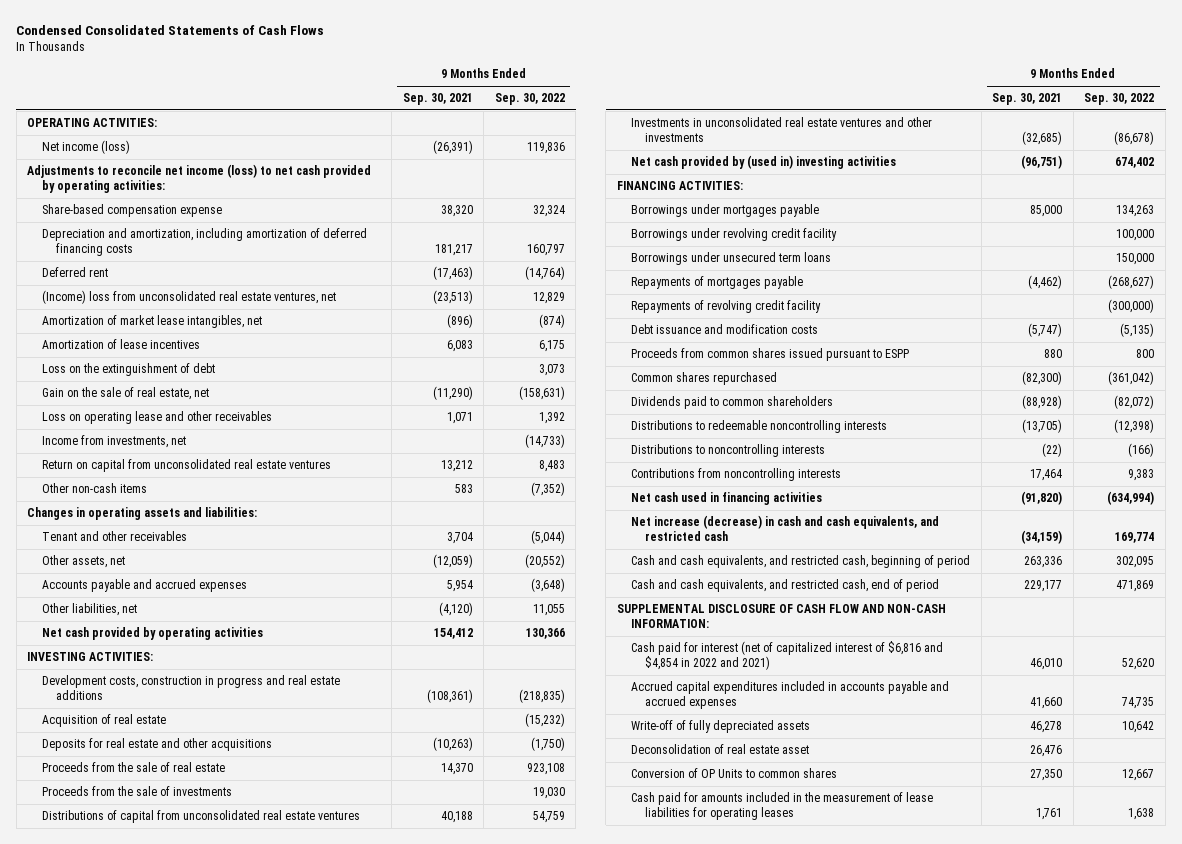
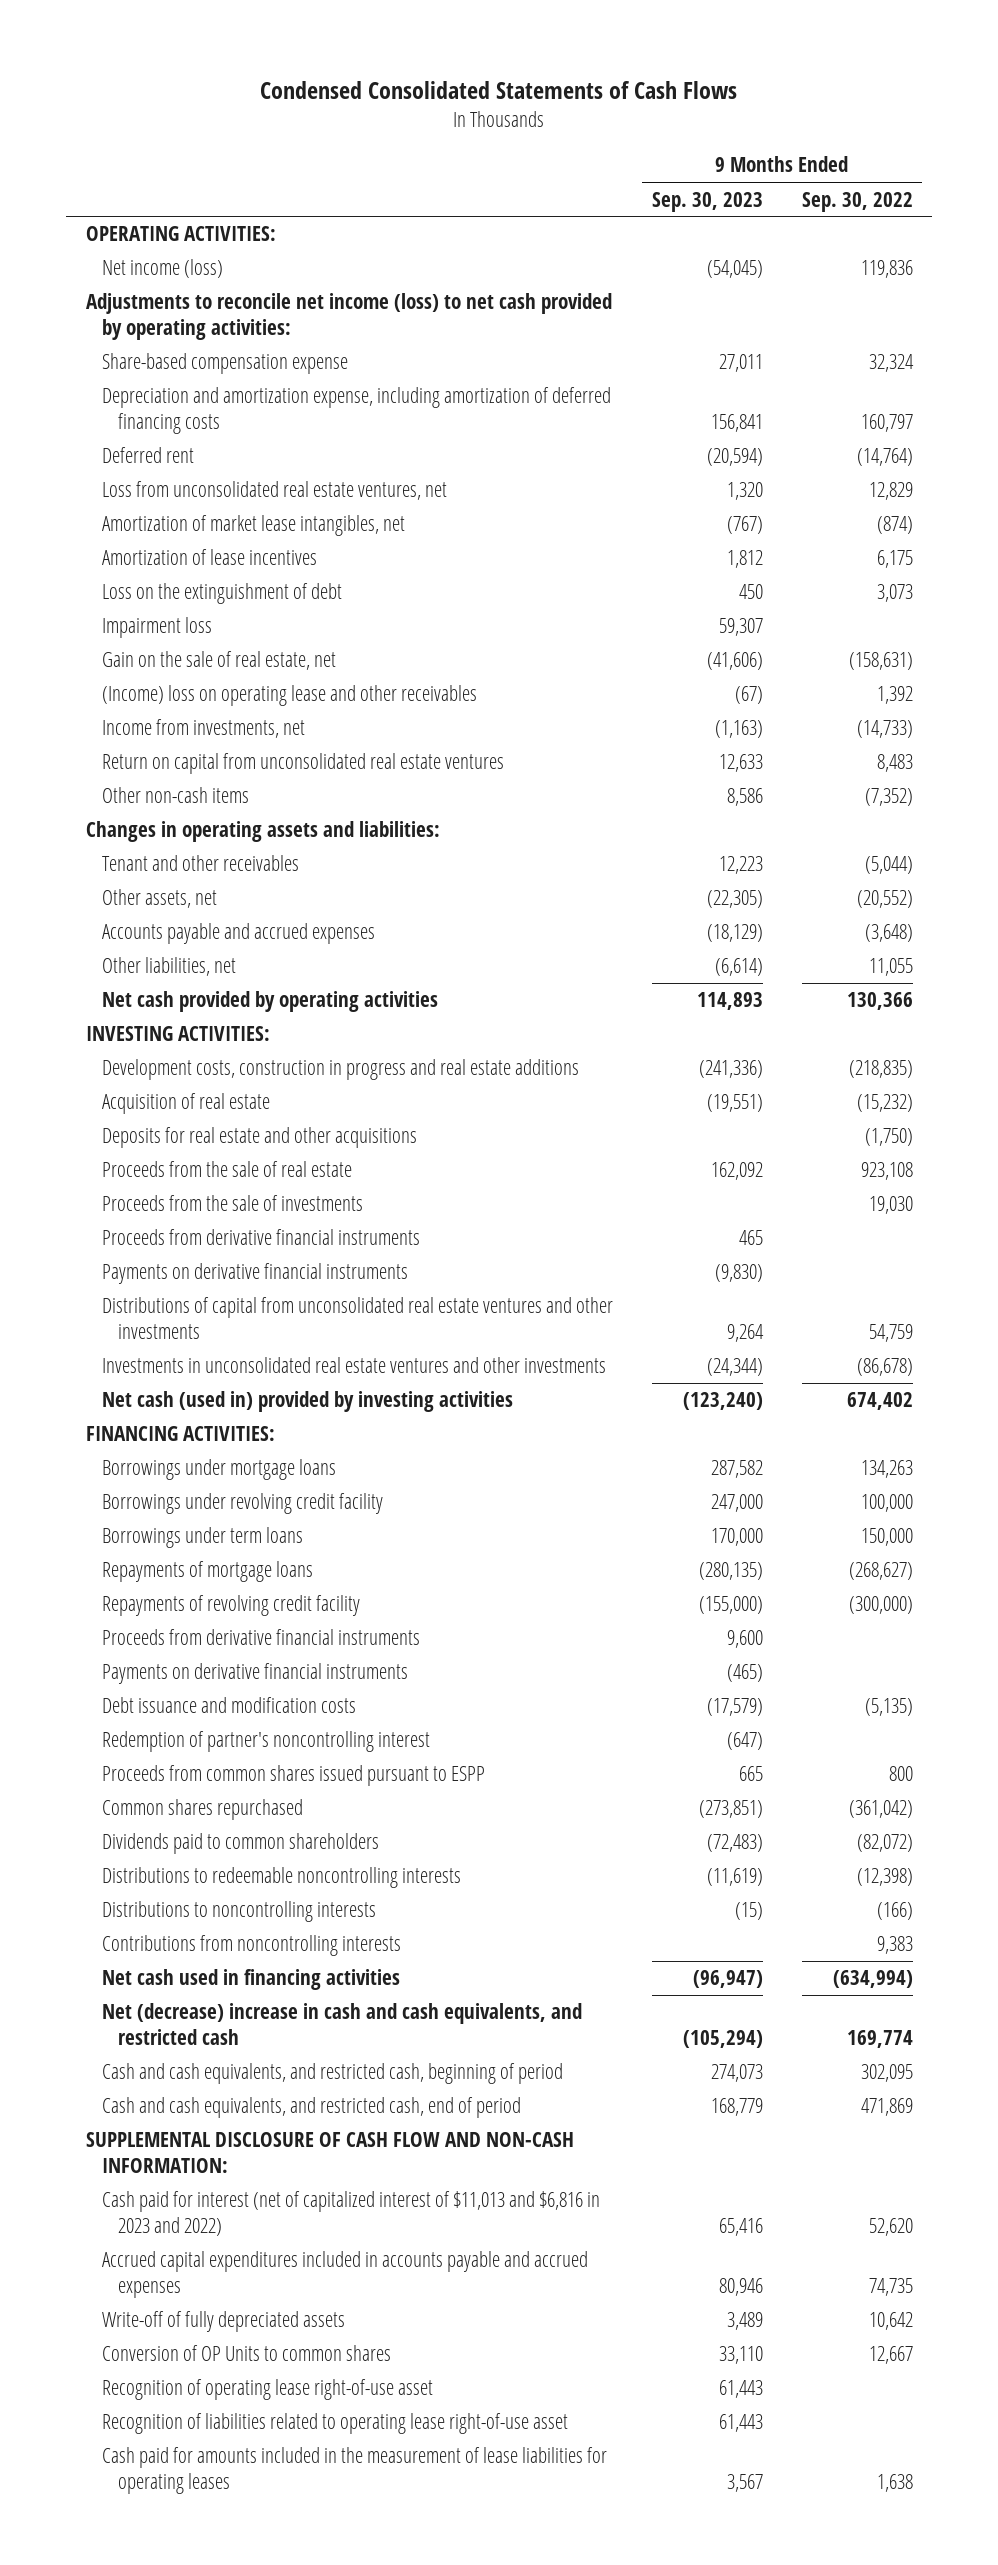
- | 9 Months Ended Sep. 30, 2021 | 9 Months Ended Sep. 30, 2022
+ | 9 Months Ended Sep. 30, 2023 | 9 Months Ended Sep. 30, 2022
- Depreciation and amortization, including amortization of deferred financing costs | 181,217 | 160,797
+ Depreciation and amortization expense, including amortization of deferred financing costs | 156,841 | 160,797
- (Income) loss from unconsolidated real estate ventures, net | (23,513) | 12,829
+ Loss from unconsolidated real estate ventures, net | 1,320 | 12,829
+ Impairment loss | 59,307 |
- Loss on operating lease and other receivables | 1,071 | 1,392
+ (Income) loss on operating lease and other receivables | (67) | 1,392
- Distributions of capital from unconsolidated real estate ventures | 40,188 | 54,759
+ Proceeds from derivative financial instruments | 465 |
+ Payments on derivative financial instruments | (9,830) |
+ Distributions of capital from unconsolidated real estate ventures and other investments | 9,264 | 54,759
- Net cash provided by (used in) investing activities | (96,751) | 674,402
+ Net cash (used in) provided by investing activities | (123,240) | 674,402
- Borrowings under mortgages payable | 85,000 | 134,263
+ Borrowings under mortgage loans | 287,582 | 134,263
- Borrowings under unsecured term loans | | 150,000
- Repayments of mortgages payable | (4,462) | (268,627)
+ Borrowings under term loans | 170,000 | 150,000
+ Repayments of mortgage loans | (280,135) | (268,627)
+ Proceeds from derivative financial instruments | 9,600 |
+ Payments on derivative financial instruments | (465) |
+ Redemption of partner's noncontrolling interest | (647) |
- Net increase (decrease) in cash and cash equivalents, and restricted cash | (34,159) | 169,774
+ Net (decrease) increase in cash and cash equivalents, and restricted cash | (105,294) | 169,774
- Cash paid for interest (net of capitalized interest of $6,816 and $4,854 in 2022 and 2021) | 46,010 | 52,620
+ Cash paid for interest (net of capitalized interest of $11,013 and $6,816 in 2023 and 2022) | 65,416 | 52,620
- Deconsolidation of real estate asset | 26,476 |
+ Recognition of operating lease right-of-use asset | 61,443 |
+ Recognition of liabilities related to operating lease right-of-use asset | 61,443 |

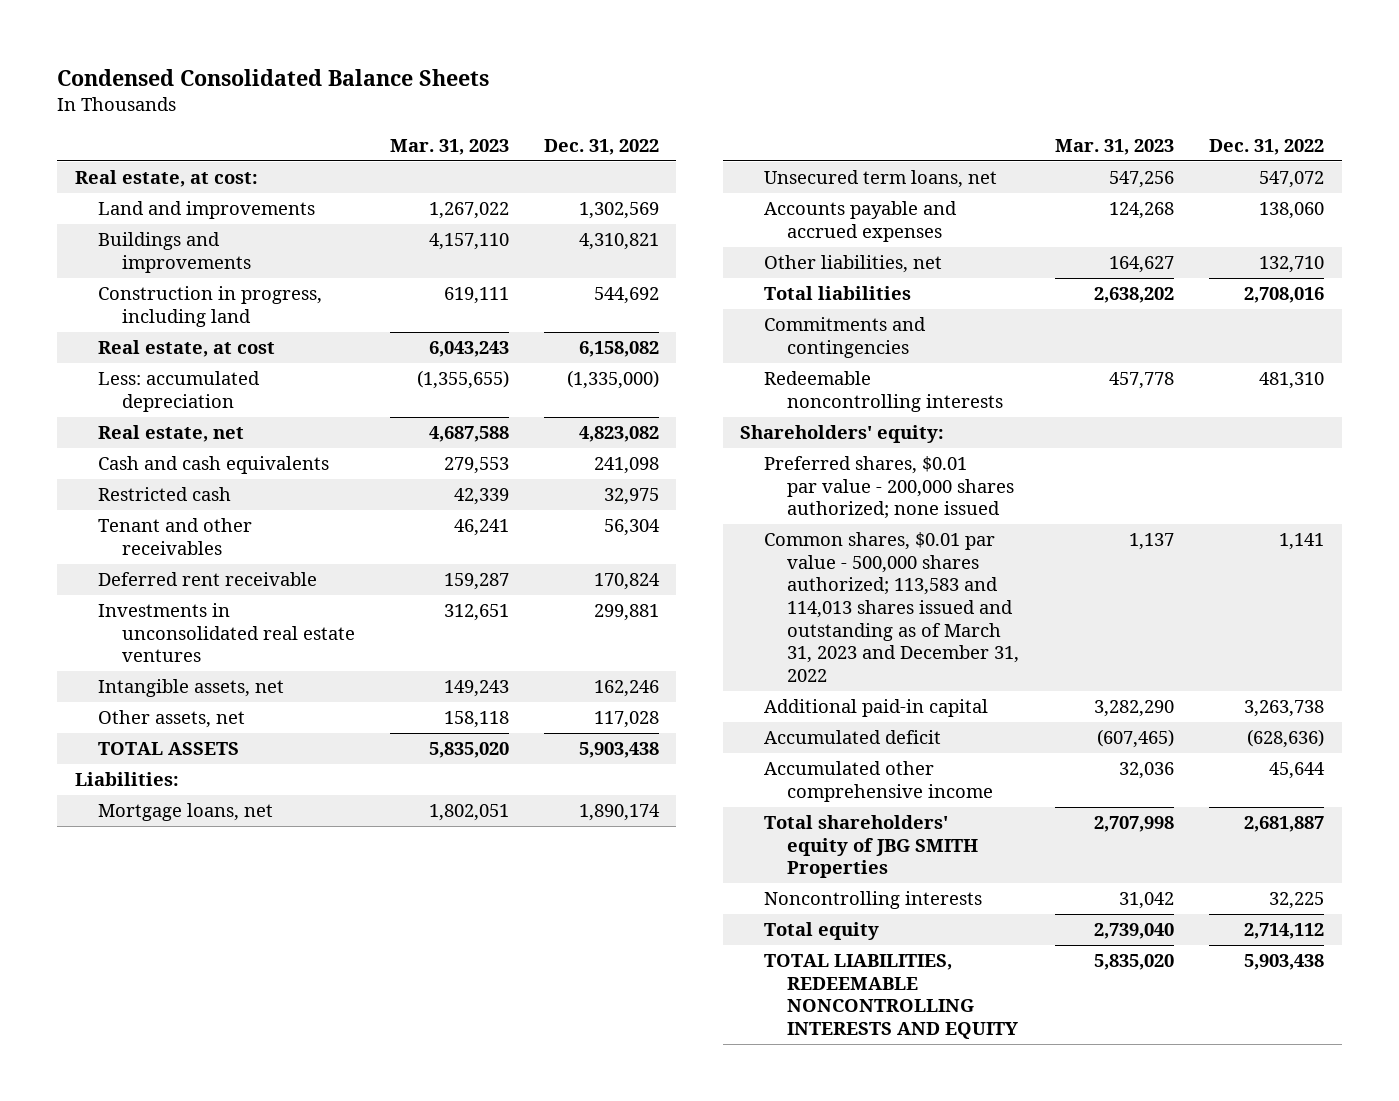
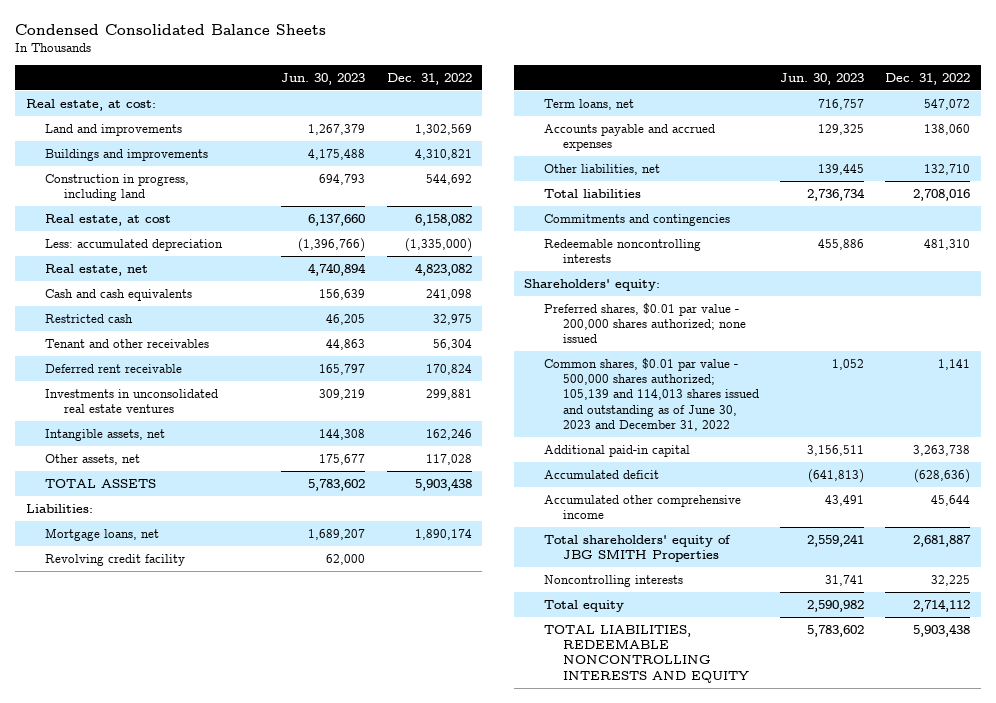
- | Mar. 31, 2023 | Dec. 31, 2022
+ | Jun. 30, 2023 | Dec. 31, 2022
- Unsecured term loans, net | 547,256 | 547,072
+ Revolving credit facility | 62,000 |
+ Term loans, net | 716,757 | 547,072
- Common shares, $0.01 par value - 500,000 shares authorized; 113,583 and 114,013 shares issued and outstanding as of March 31, 2023 and December 31, 2022 | 1,137 | 1,141
+ Common shares, $0.01 par value - 500,000 shares authorized; 105,139 and 114,013 shares issued and outstanding as of June 30, 2023 and December 31, 2022 | 1,052 | 1,141

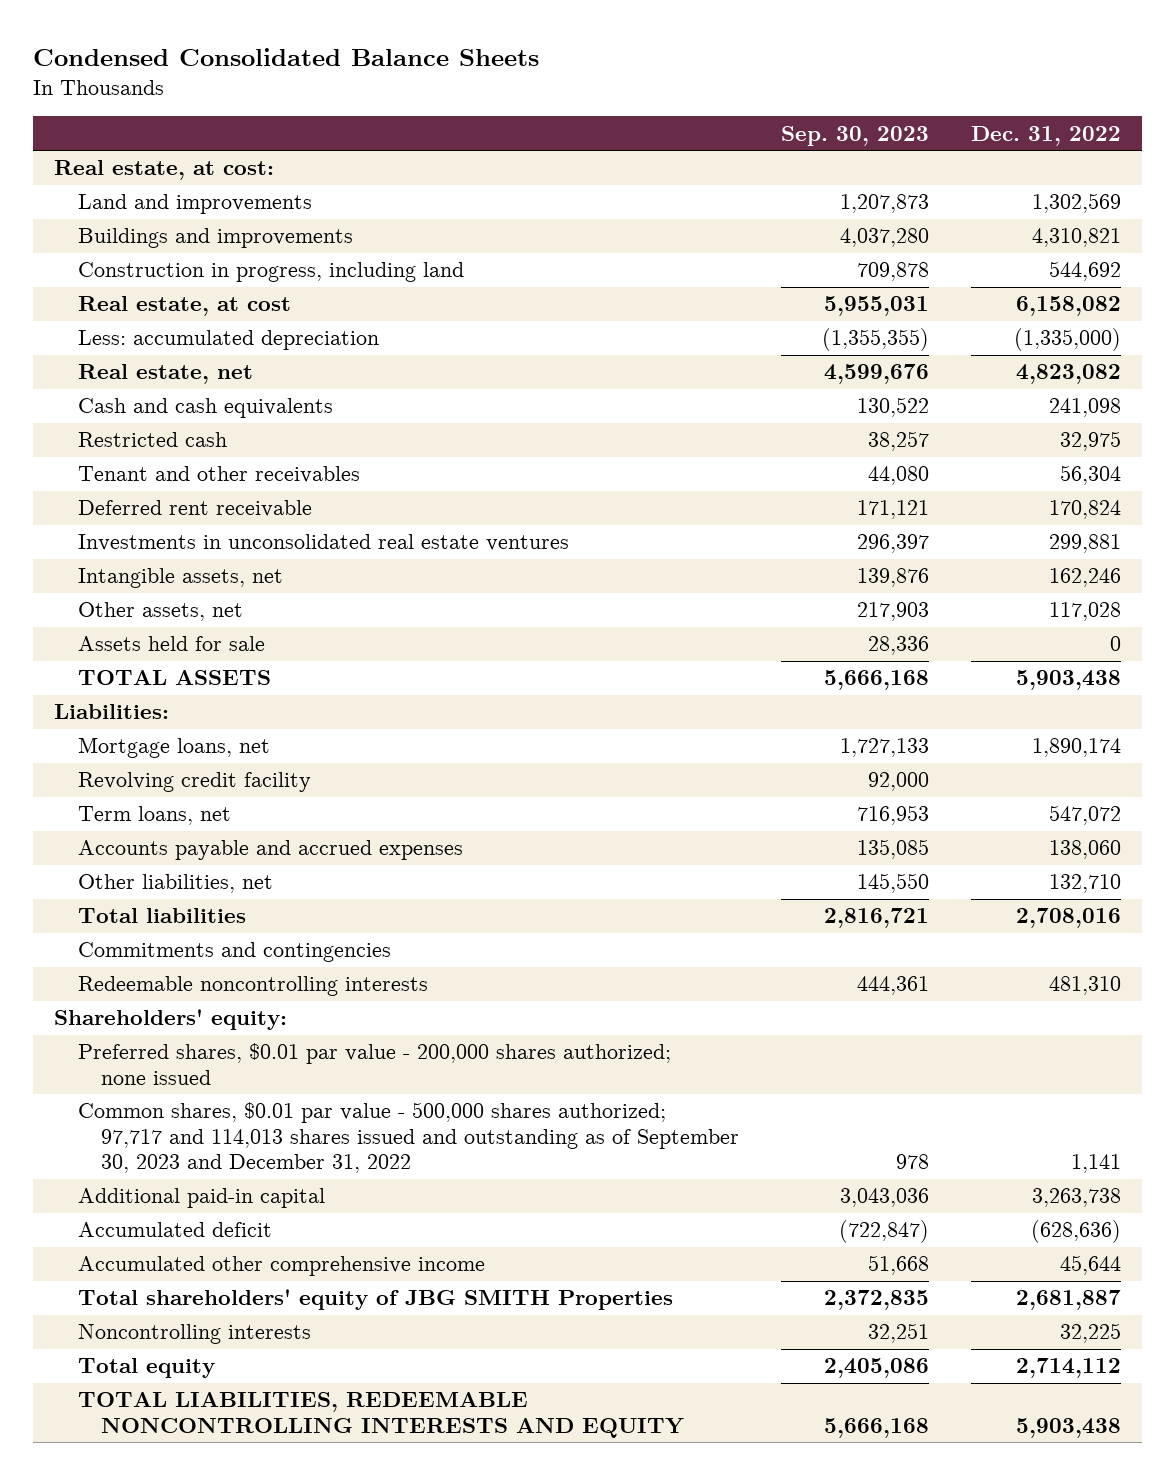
- | Jun. 30, 2023 | Dec. 31, 2022
+ | Sep. 30, 2023 | Dec. 31, 2022
+ Assets held for sale | 28,336 | 0
- Common shares, $0.01 par value - 500,000 shares authorized; 105,139 and 114,013 shares issued and outstanding as of June 30, 2023 and December 31, 2022 | 1,052 | 1,141
+ Common shares, $0.01 par value - 500,000 shares authorized; 97,717 and 114,013 shares issued and outstanding as of September 30, 2023 and December 31, 2022 | 978 | 1,141

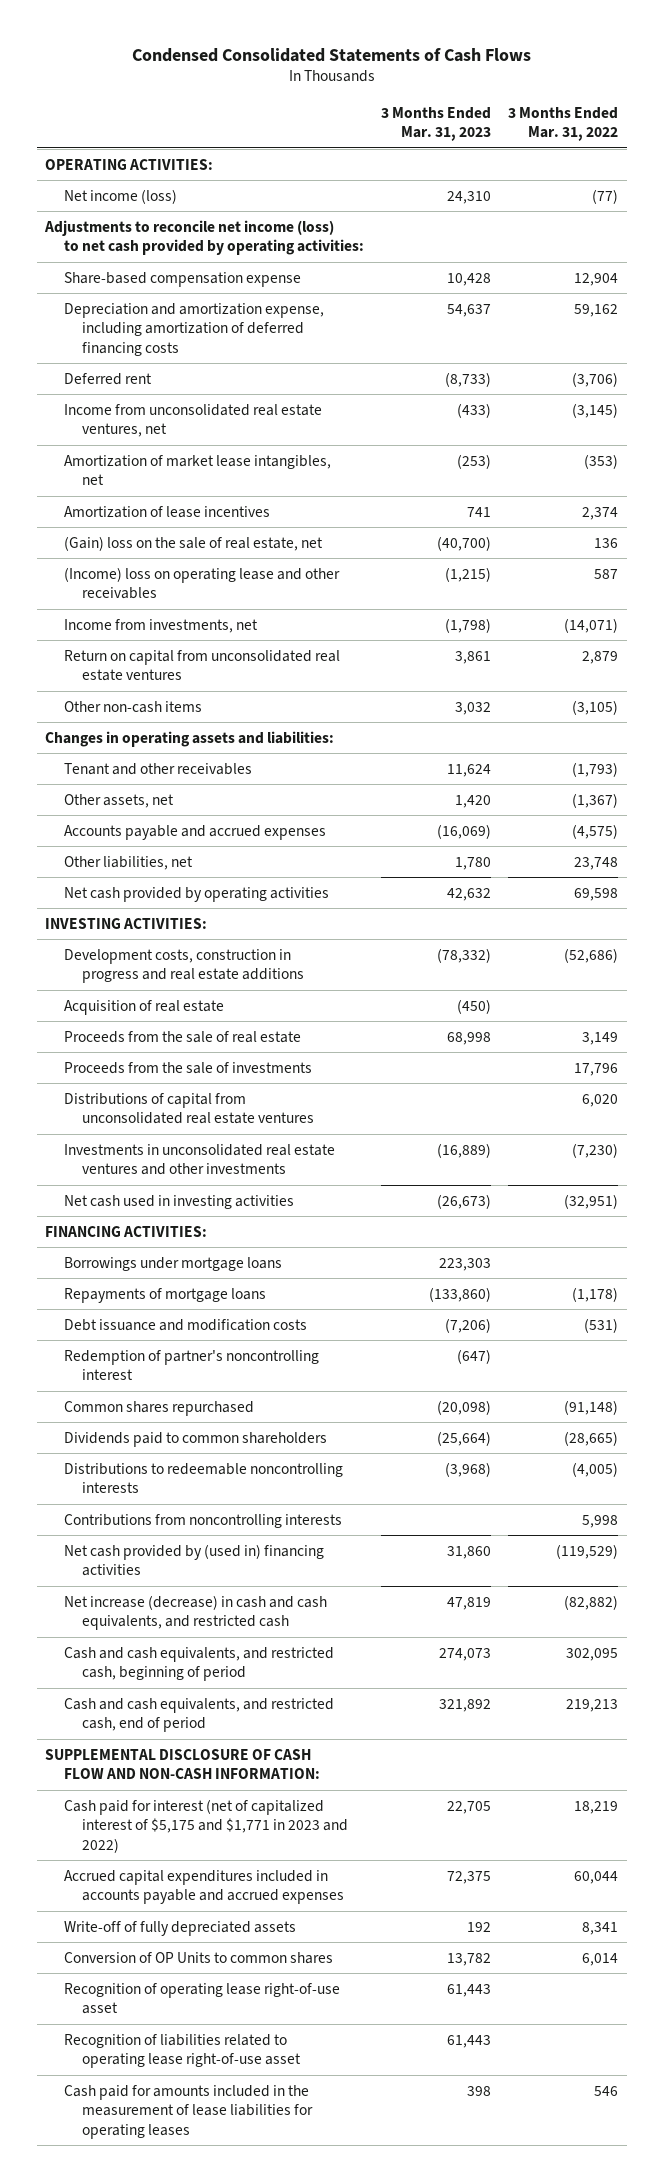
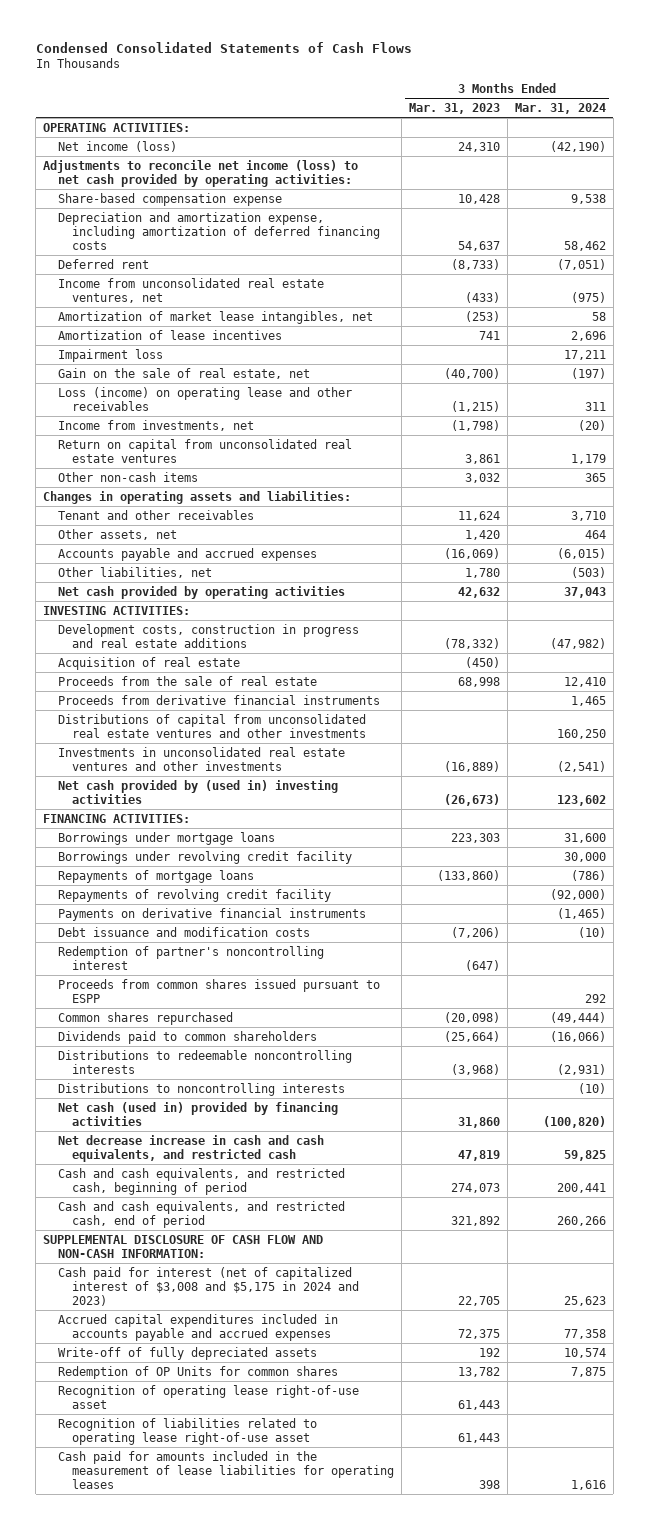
- | 3 Months Ended Mar. 31, 2023 | 3 Months Ended Mar. 31, 2022
+ | 3 Months Ended Mar. 31, 2023 | 3 Months Ended Mar. 31, 2024
- (Gain) loss on the sale of real estate, net | (40,700) | 136
- (Income) loss on operating lease and other receivables | (1,215) | 587
+ Impairment loss | | 17,211
+ Gain on the sale of real estate, net | (40,700) | (197)
+ Loss (income) on operating lease and other receivables | (1,215) | 311
- Proceeds from the sale of investments | | 17,796
- Distributions of capital from unconsolidated real estate ventures | | 6,020
+ Proceeds from derivative financial instruments | | 1,465
+ Distributions of capital from unconsolidated real estate ventures and other investments | | 160,250
- Net cash used in investing activities | (26,673) | (32,951)
+ Net cash provided by (used in) investing activities | (26,673) | 123,602
+ Borrowings under revolving credit facility | | 30,000
+ Repayments of revolving credit facility | | (92,000)
+ Payments on derivative financial instruments | | (1,465)
+ Proceeds from common shares issued pursuant to ESPP | | 292
- Contributions from noncontrolling interests | | 5,998
- Net cash provided by (used in) financing activities | 31,860 | (119,529)
- Net increase (decrease) in cash and cash equivalents, and restricted cash | 47,819 | (82,882)
+ Distributions to noncontrolling interests | | (10)
+ Net cash (used in) provided by financing activities | 31,860 | (100,820)
+ Net decrease increase in cash and cash equivalents, and restricted cash | 47,819 | 59,825
- Cash paid for interest (net of capitalized interest of $5,175 and $1,771 in 2023 and 2022) | 22,705 | 18,219
+ Cash paid for interest (net of capitalized interest of $3,008 and $5,175 in 2024 and 2023) | 22,705 | 25,623
- Conversion of OP Units to common shares | 13,782 | 6,014
+ Redemption of OP Units for common shares | 13,782 | 7,875

